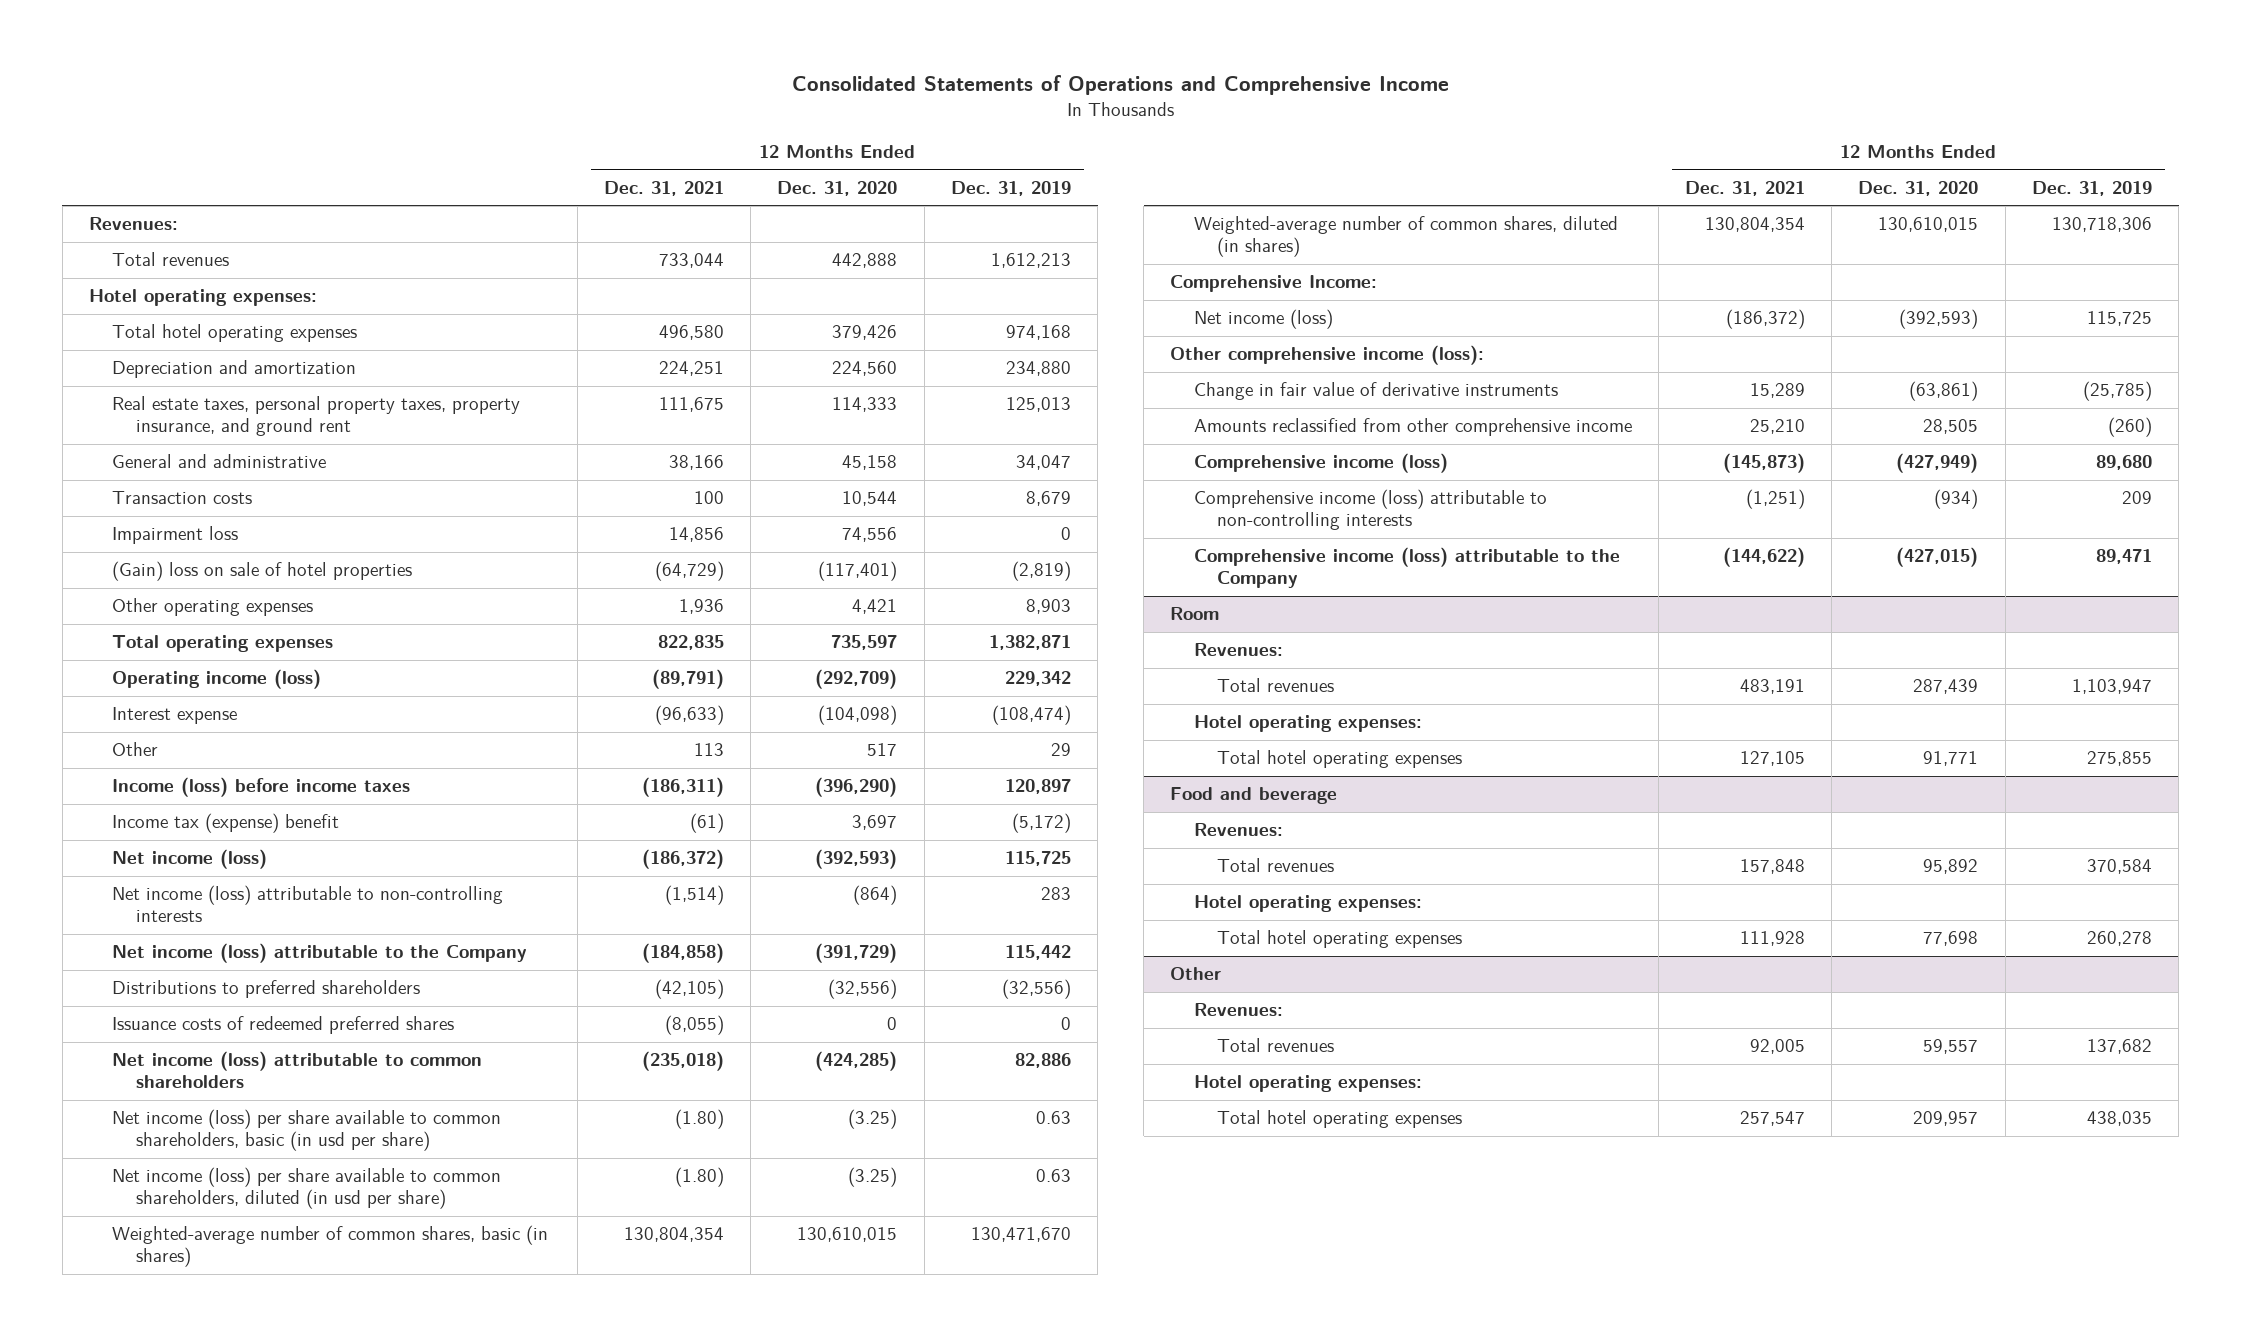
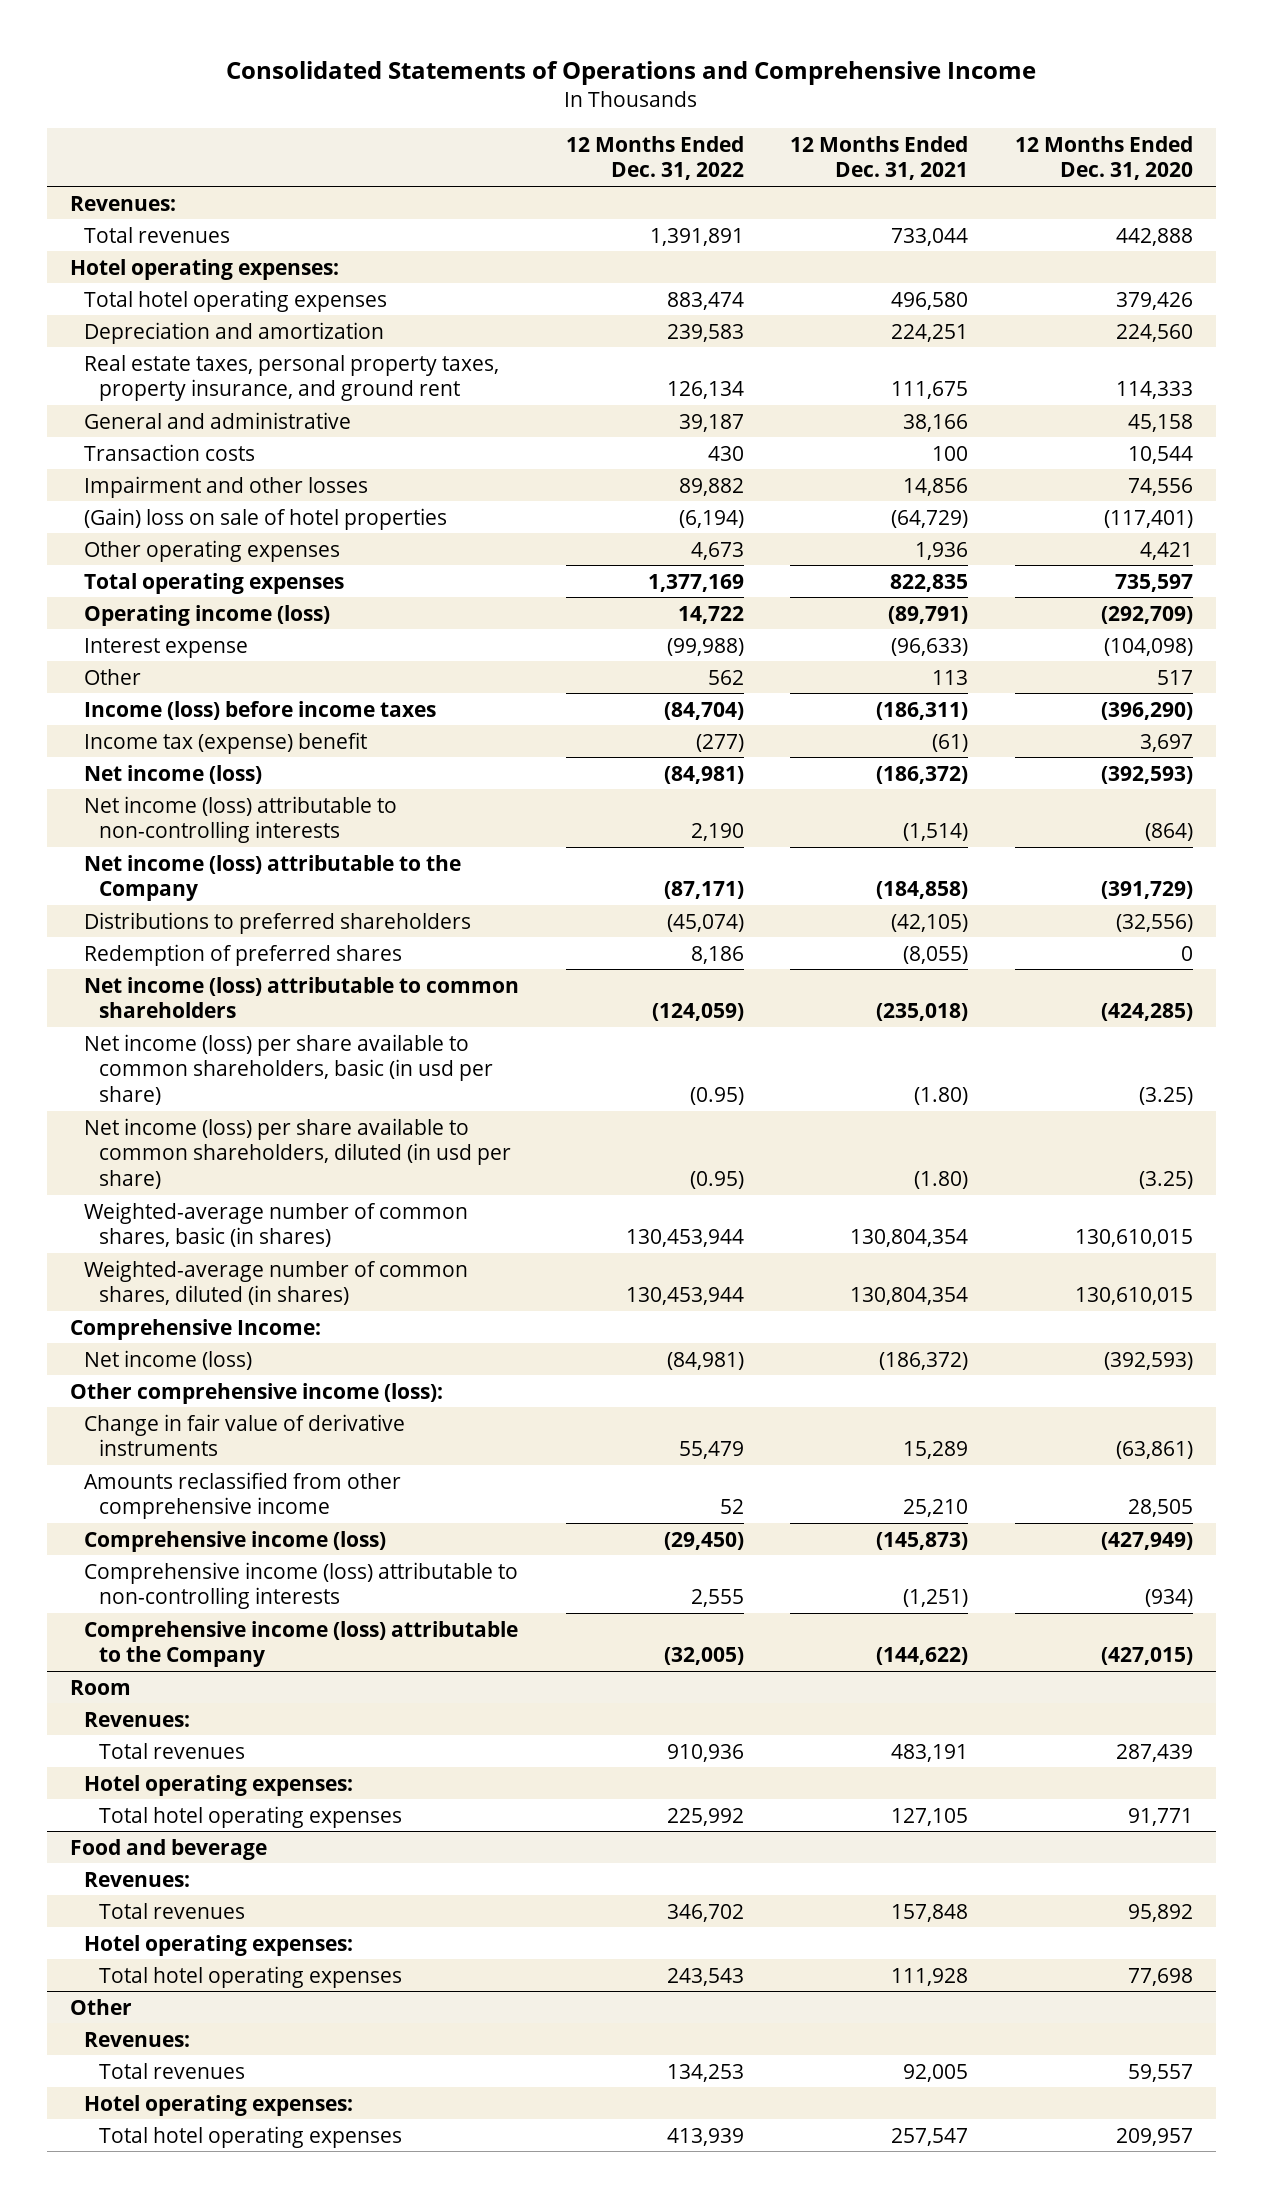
- | 12 Months Ended Dec. 31, 2021 | 12 Months Ended Dec. 31, 2020 | 12 Months Ended Dec. 31, 2019
+ | 12 Months Ended Dec. 31, 2022 | 12 Months Ended Dec. 31, 2021 | 12 Months Ended Dec. 31, 2020
- Impairment loss | 14,856 | 74,556 | 0
+ Impairment and other losses | 89,882 | 14,856 | 74,556
- Issuance costs of redeemed preferred shares | (8,055) | 0 | 0
+ Redemption of preferred shares | 8,186 | (8,055) | 0

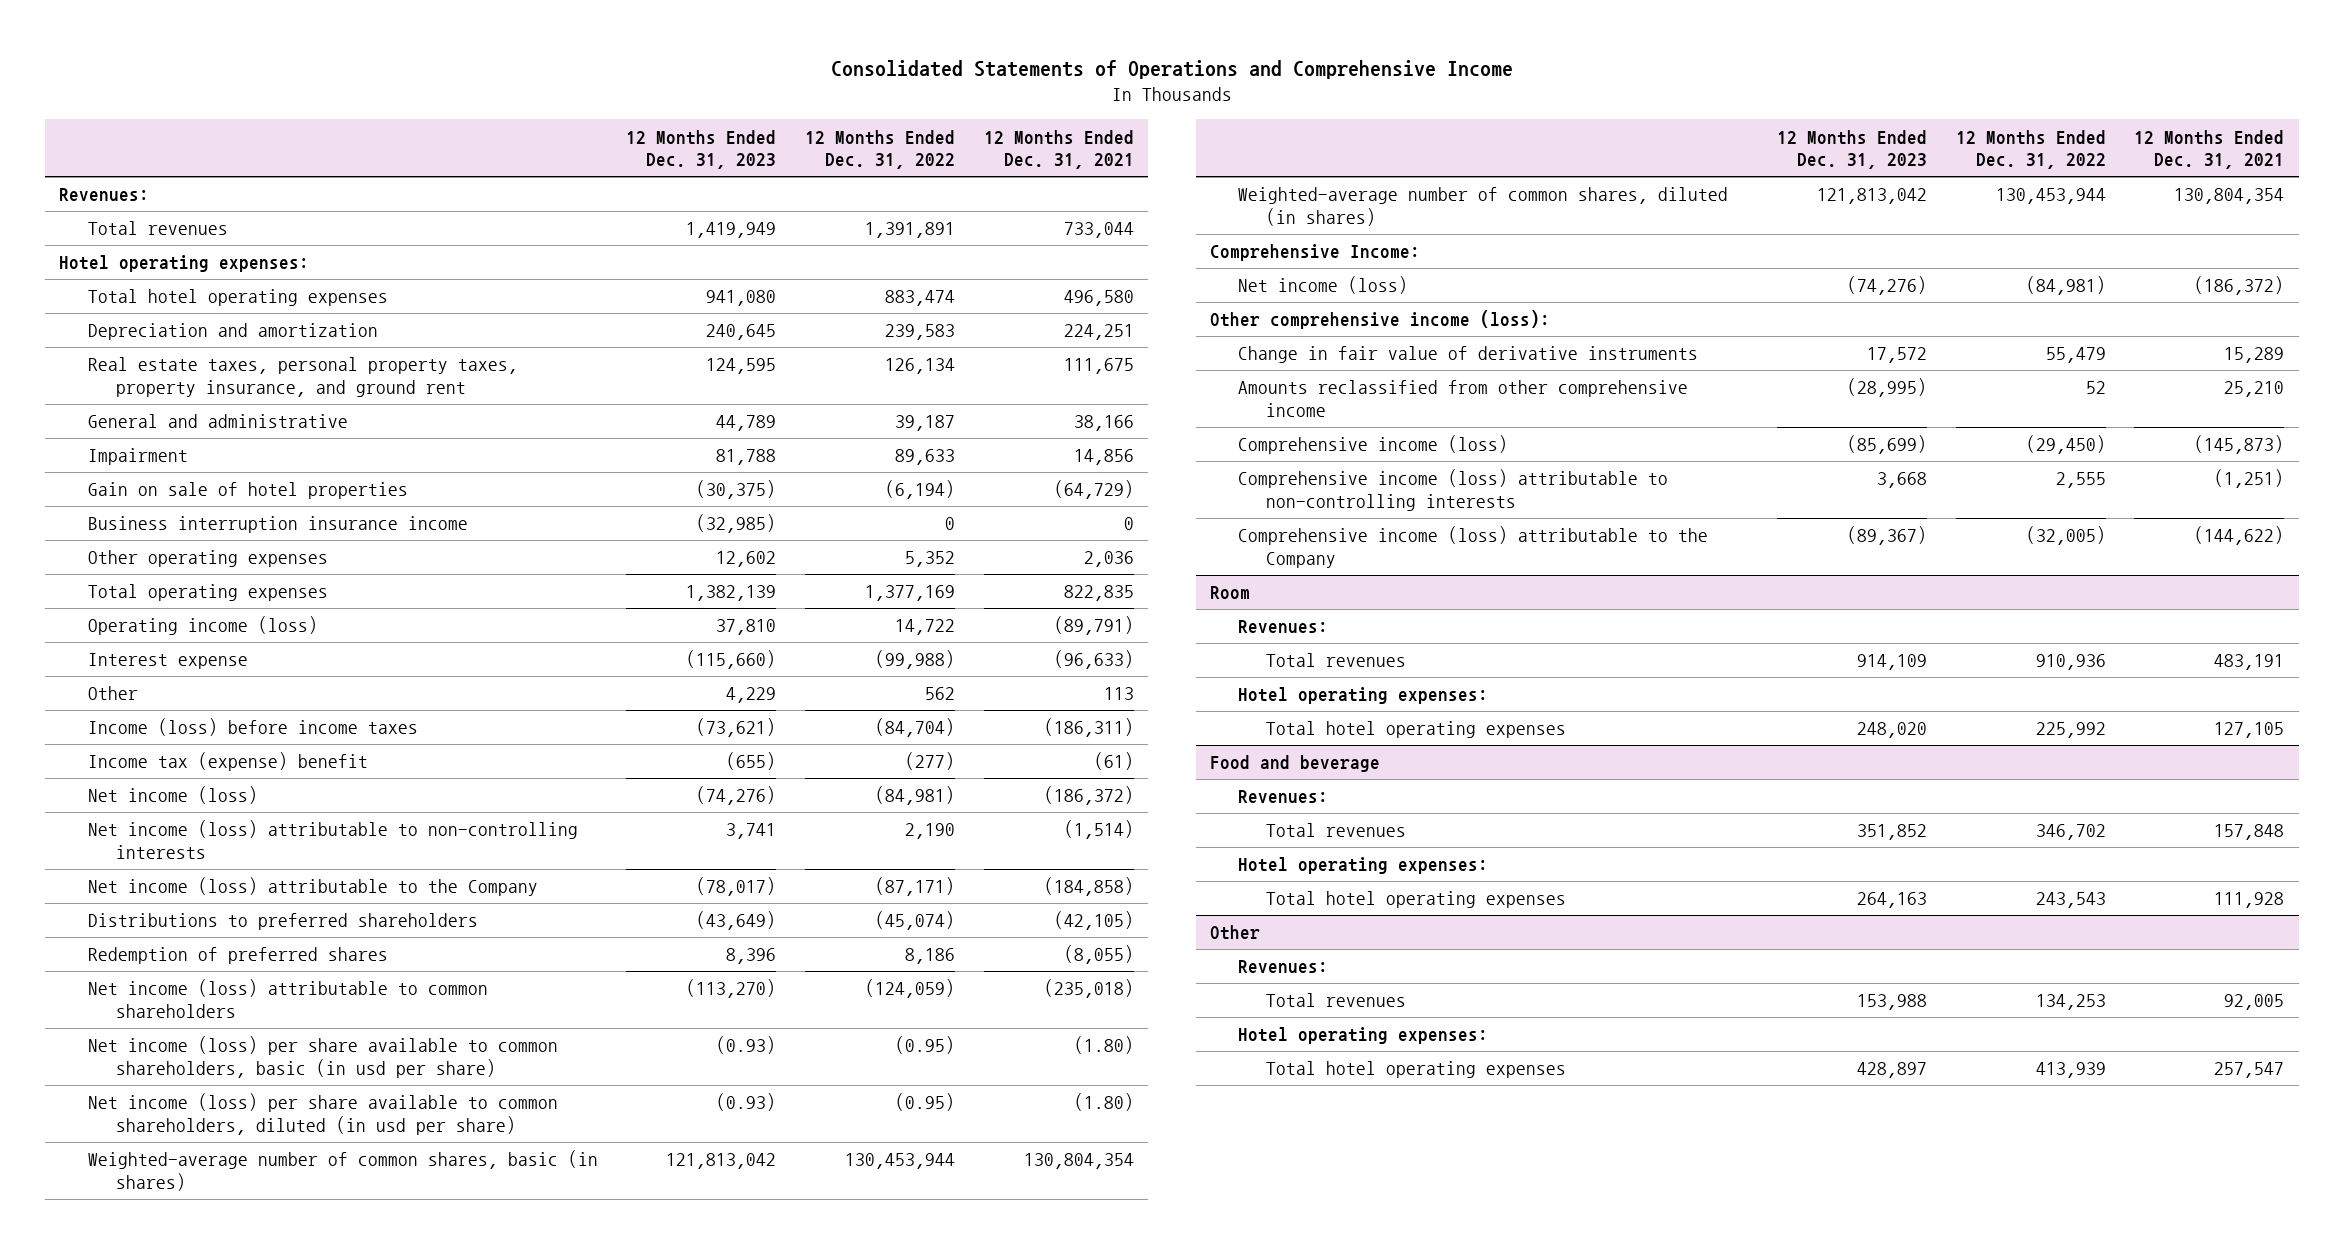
- | 12 Months Ended Dec. 31, 2022 | 12 Months Ended Dec. 31, 2021 | 12 Months Ended Dec. 31, 2020
+ | 12 Months Ended Dec. 31, 2023 | 12 Months Ended Dec. 31, 2022 | 12 Months Ended Dec. 31, 2021
- Transaction costs | 430 | 100 | 10,544
- Impairment and other losses | 89,882 | 14,856 | 74,556
- (Gain) loss on sale of hotel properties | (6,194) | (64,729) | (117,401)
- Other operating expenses | 4,673 | 1,936 | 4,421
+ Impairment | 81,788 | 89,633 | 14,856
+ Gain on sale of hotel properties | (30,375) | (6,194) | (64,729)
+ Business interruption insurance income | (32,985) | 0 | 0
+ Other operating expenses | 12,602 | 5,352 | 2,036

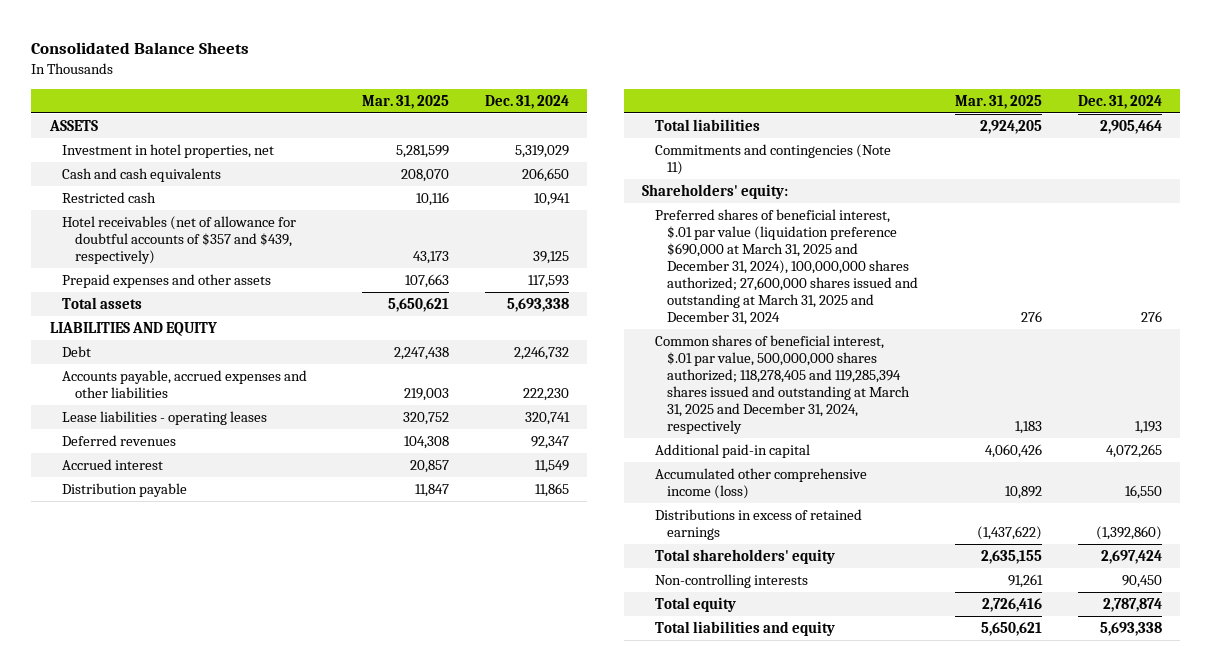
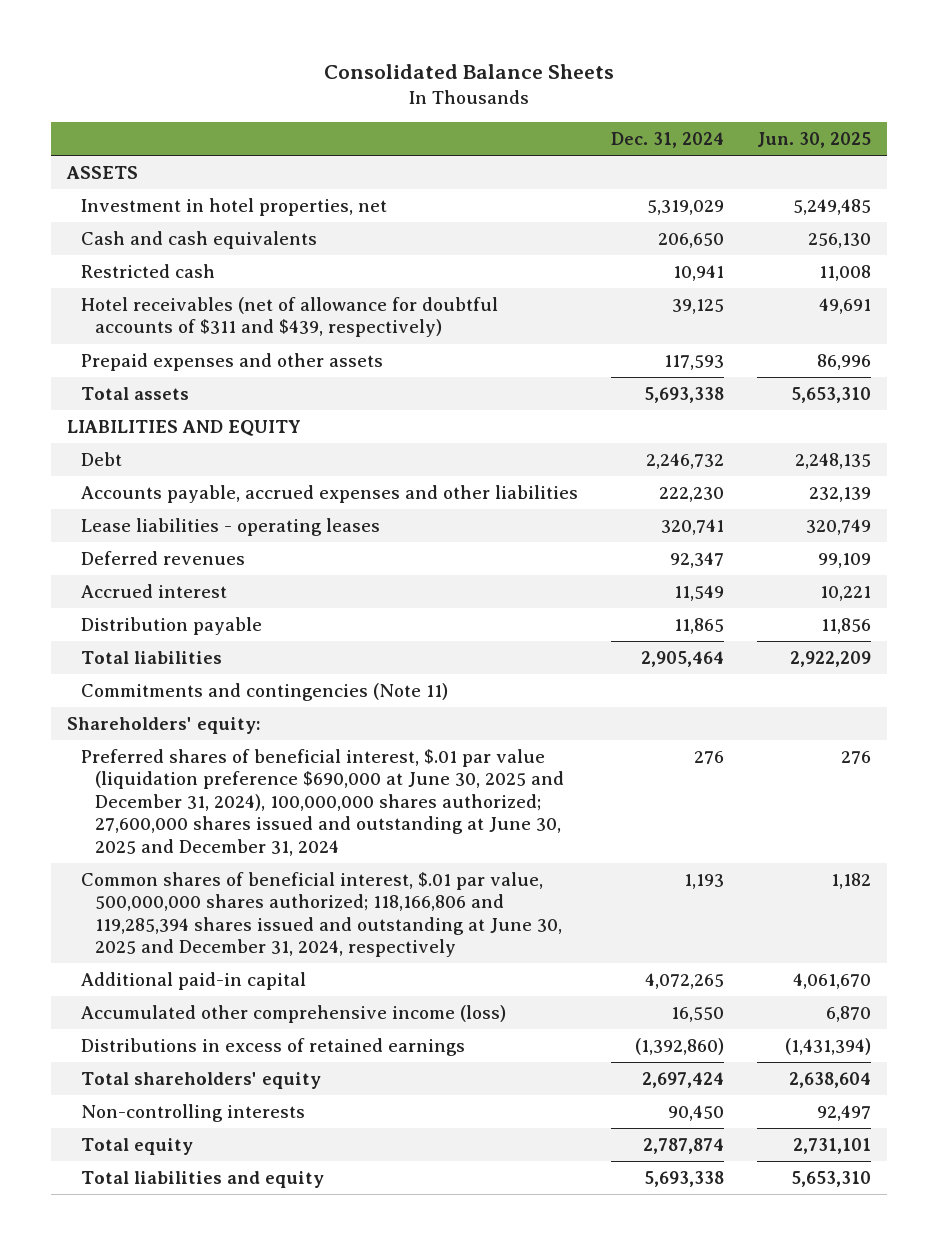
- | Mar. 31, 2025 | Dec. 31, 2024
+ | Dec. 31, 2024 | Jun. 30, 2025
- Hotel receivables (net of allowance for doubtful accounts of $357 and $439, respectively) | 43,173 | 39,125
+ Hotel receivables (net of allowance for doubtful accounts of $311 and $439, respectively) | 39,125 | 49,691
- Preferred shares of beneficial interest, $.01 par value (liquidation preference $690,000 at March 31, 2025 and December 31, 2024), 100,000,000 shares authorized; 27,600,000 shares issued and outstanding at March 31, 2025 and December 31, 2024 | 276 | 276
- Common shares of beneficial interest, $.01 par value, 500,000,000 shares authorized; 118,278,405 and 119,285,394 shares issued and outstanding at March 31, 2025 and December 31, 2024, respectively | 1,183 | 1,193
+ Preferred shares of beneficial interest, $.01 par value (liquidation preference $690,000 at June 30, 2025 and December 31, 2024), 100,000,000 shares authorized; 27,600,000 shares issued and outstanding at June 30, 2025 and December 31, 2024 | 276 | 276
+ Common shares of beneficial interest, $.01 par value, 500,000,000 shares authorized; 118,166,806 and 119,285,394 shares issued and outstanding at June 30, 2025 and December 31, 2024, respectively | 1,193 | 1,182

